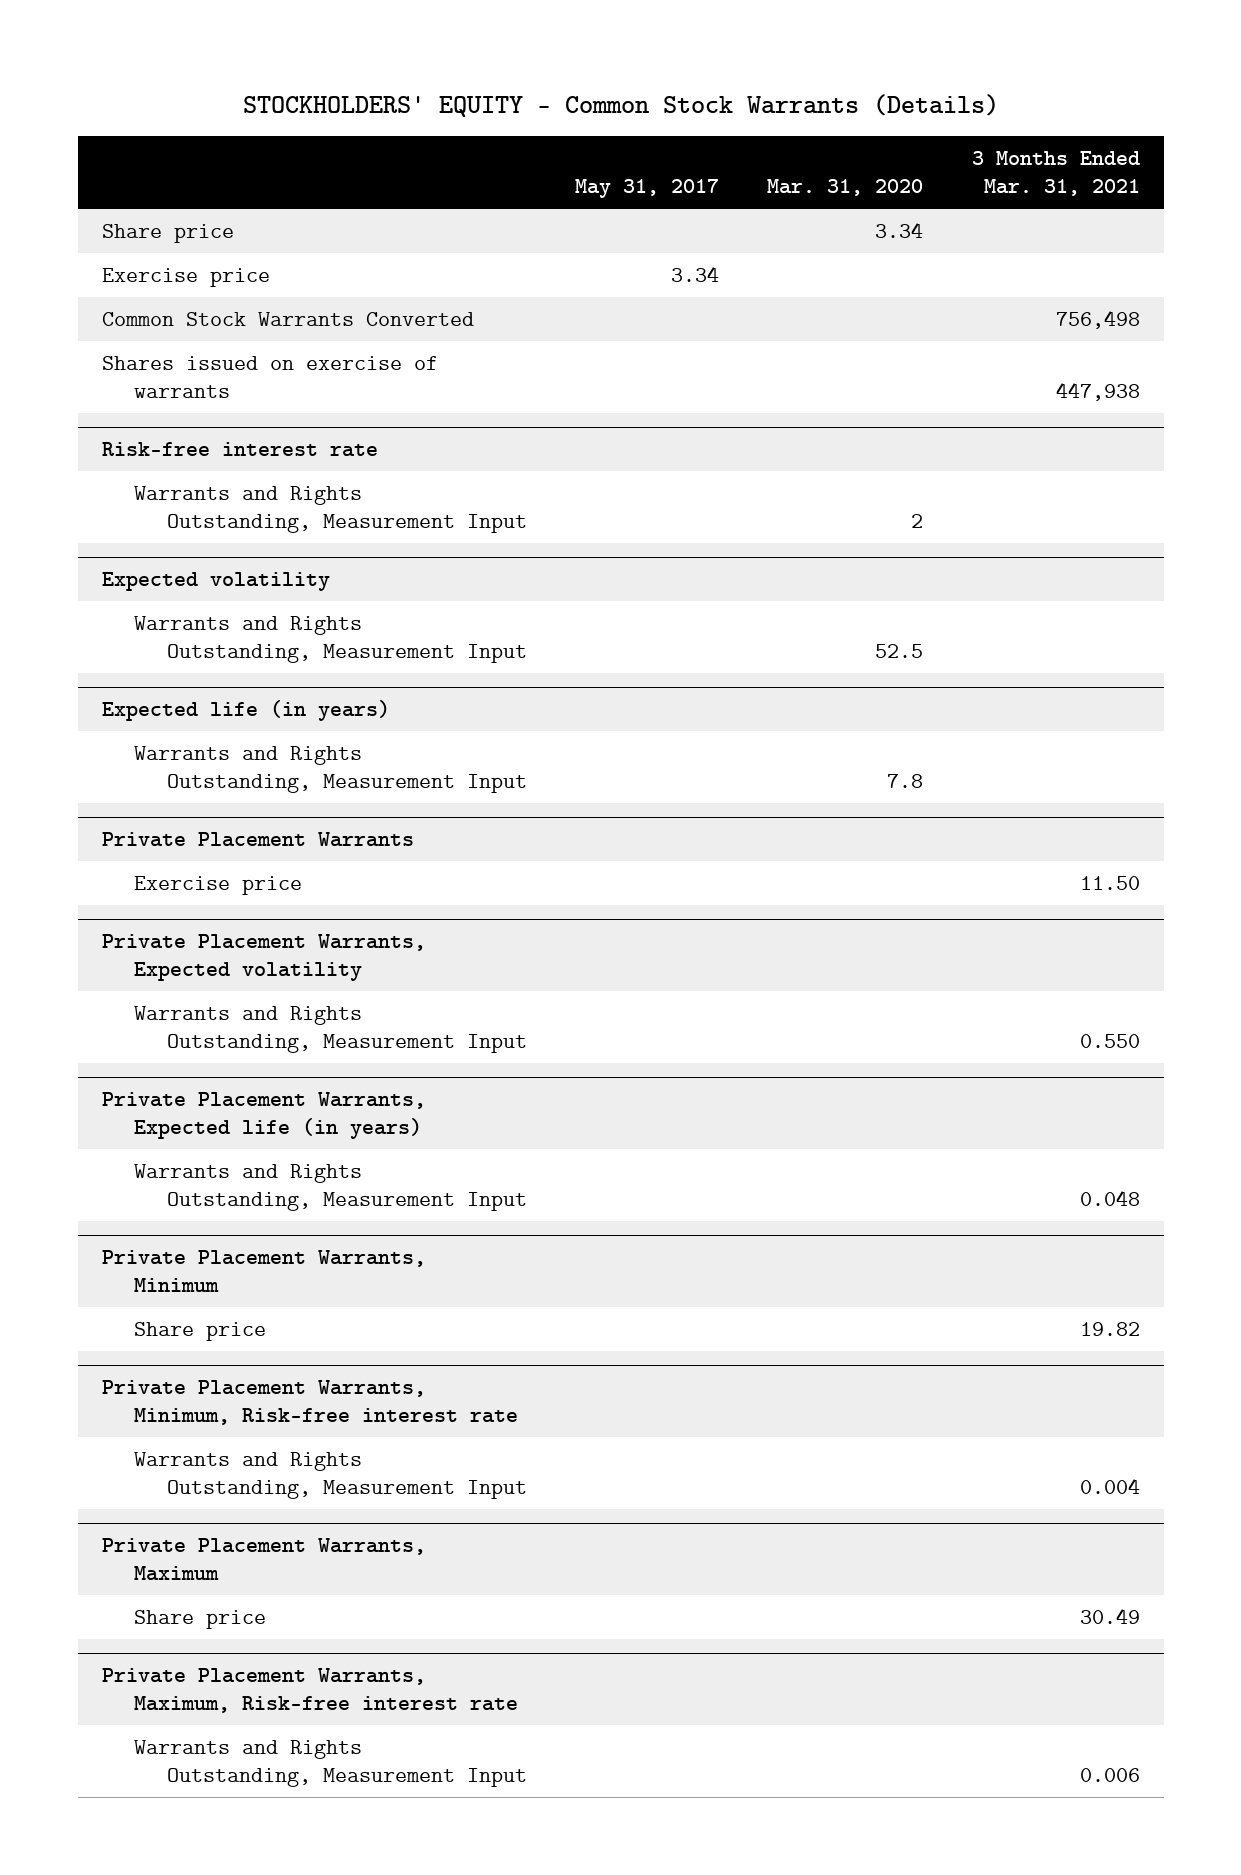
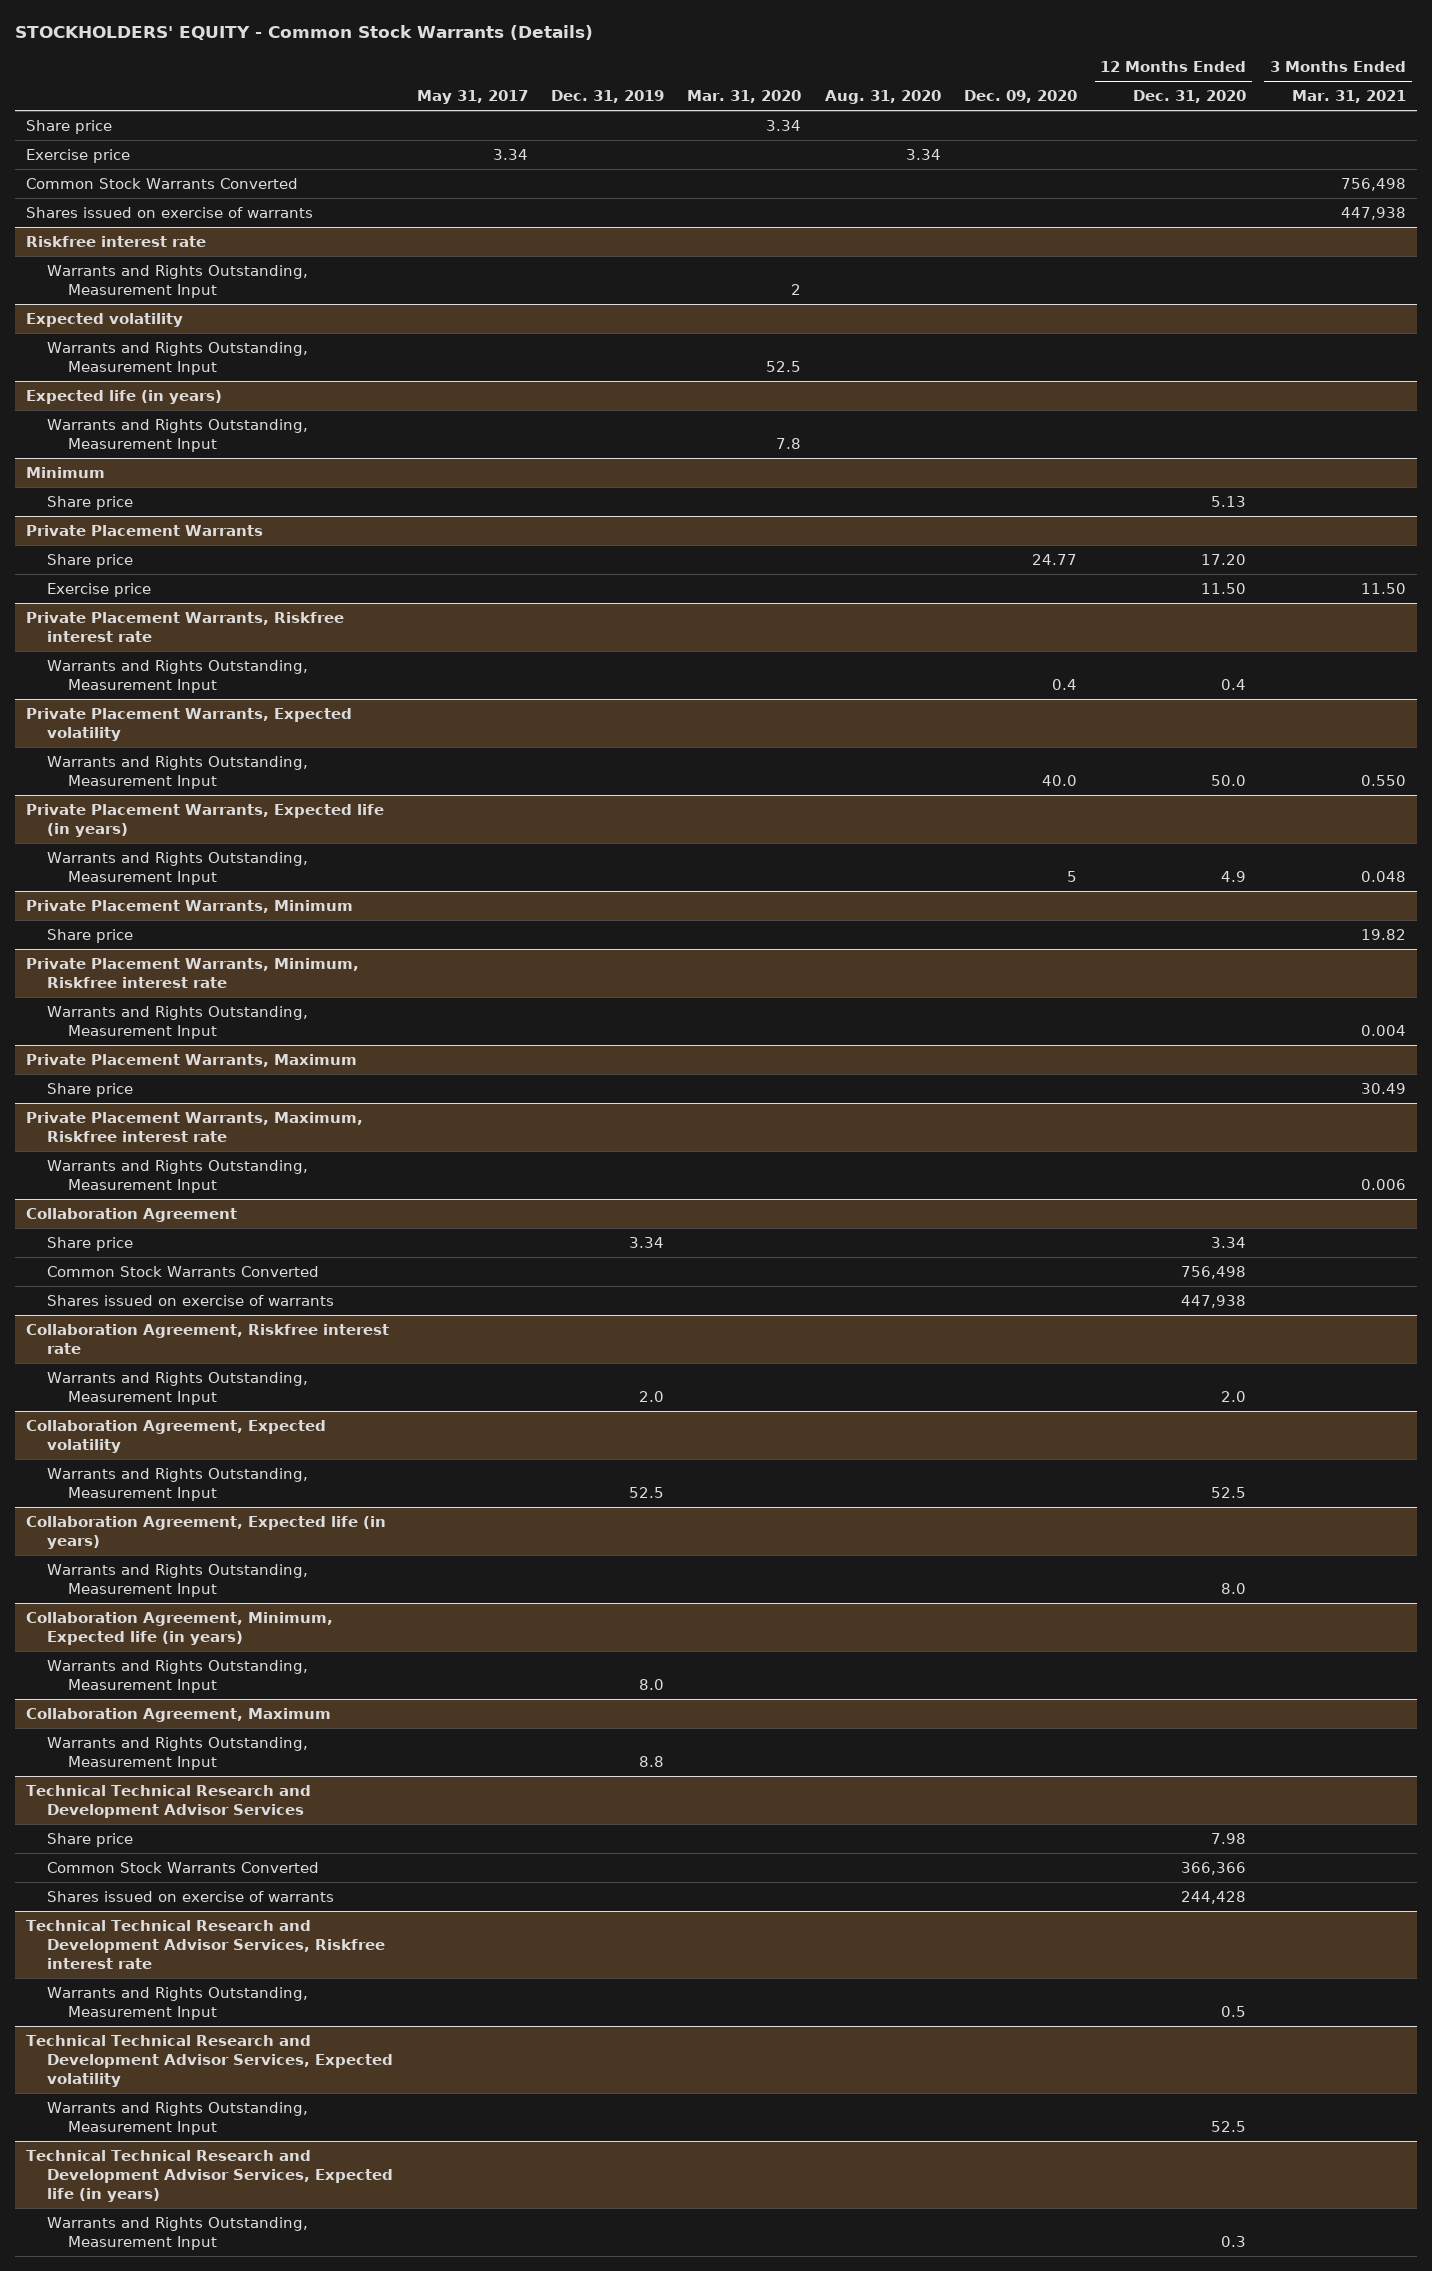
- | May 31, 2017 | Mar. 31, 2020 | 3 Months Ended Mar. 31, 2021
+ | May 31, 2017 | Dec. 31, 2019 | Mar. 31, 2020 | Aug. 31, 2020 | Dec. 09, 2020 | 12 Months Ended Dec. 31, 2020 | 3 Months Ended Mar. 31, 2021
- Risk-free interest rate
+ Riskfree interest rate
+ Minimum
+ Share price | | | | | | 5.13 |
@ Private Placement Warrants
+ Share price | | | | | 24.77 | 17.20 |
+ Private Placement Warrants, Riskfree interest rate
+ Warrants and Rights Outstanding, Measurement Input | | | | | 0.4 | 0.4 |
- Private Placement Warrants, Minimum, Risk-free interest rate
+ Private Placement Warrants, Minimum, Riskfree interest rate
- Private Placement Warrants, Maximum, Risk-free interest rate
+ Private Placement Warrants, Maximum, Riskfree interest rate
+ Collaboration Agreement
+ Share price | | 3.34 | | | | 3.34 |
+ Common Stock Warrants Converted | | | | | | 756,498 |
+ Shares issued on exercise of warrants | | | | | | 447,938 |
+ Collaboration Agreement, Riskfree interest rate
+ Warrants and Rights Outstanding, Measurement Input | | 2.0 | | | | 2.0 |
+ Collaboration Agreement, Expected volatility
+ Warrants and Rights Outstanding, Measurement Input | | 52.5 | | | | 52.5 |
+ Collaboration Agreement, Expected life (in years)
+ Warrants and Rights Outstanding, Measurement Input | | | | | | 8.0 |
+ Collaboration Agreement, Minimum, Expected life (in years)
+ Warrants and Rights Outstanding, Measurement Input | | 8.0 | | | | |
+ Collaboration Agreement, Maximum
+ Warrants and Rights Outstanding, Measurement Input | | 8.8 | | | | |
+ Technical Technical Research and Development Advisor Services
+ Share price | | | | | | 7.98 |
+ Common Stock Warrants Converted | | | | | | 366,366 |
+ Shares issued on exercise of warrants | | | | | | 244,428 |
+ Technical Technical Research and Development Advisor Services, Riskfree interest rate
+ Warrants and Rights Outstanding, Measurement Input | | | | | | 0.5 |
+ Technical Technical Research and Development Advisor Services, Expected volatility
+ Warrants and Rights Outstanding, Measurement Input | | | | | | 52.5 |
+ Technical Technical Research and Development Advisor Services, Expected life (in years)
+ Warrants and Rights Outstanding, Measurement Input | | | | | | 0.3 |

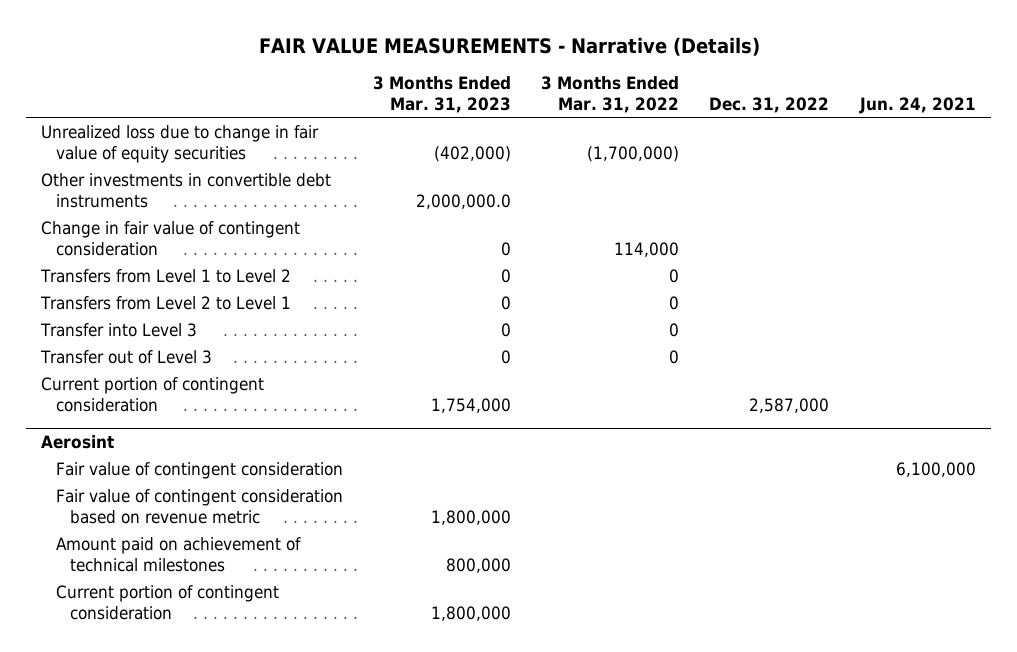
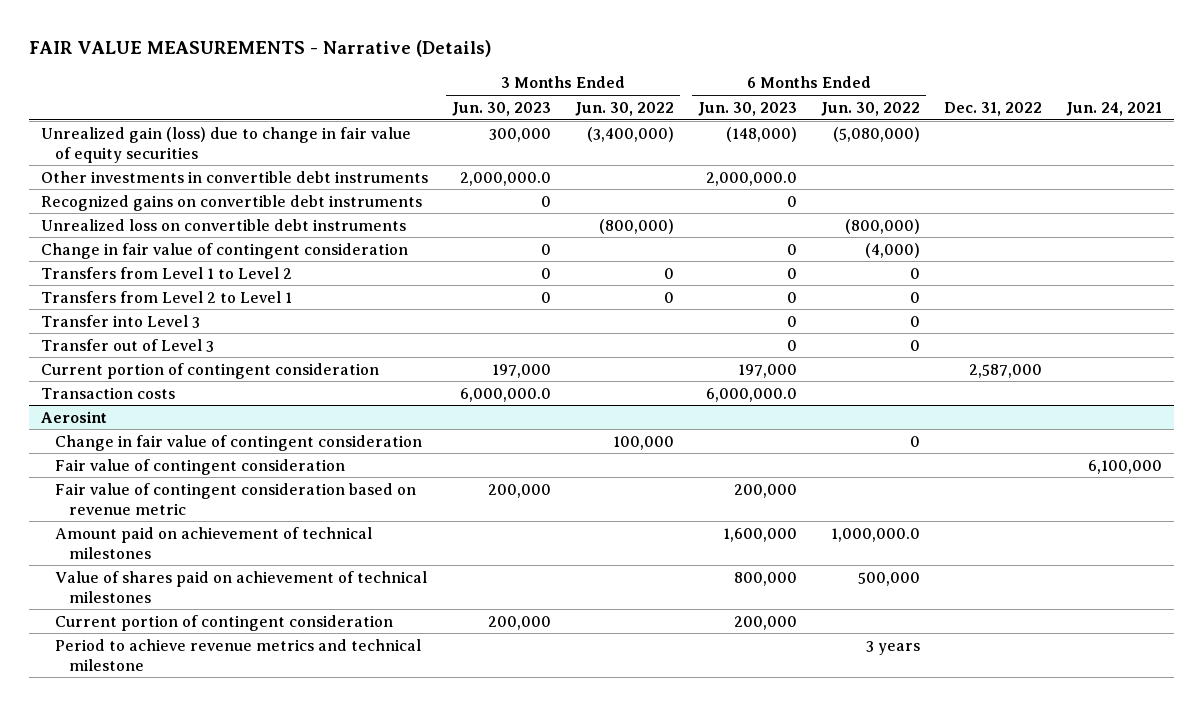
- | 3 Months Ended Mar. 31, 2023 | 3 Months Ended Mar. 31, 2022 | Dec. 31, 2022 | Jun. 24, 2021
+ | 3 Months Ended Jun. 30, 2023 | 3 Months Ended Jun. 30, 2022 | 6 Months Ended Jun. 30, 2023 | 6 Months Ended Jun. 30, 2022 | Dec. 31, 2022 | Jun. 24, 2021
- Unrealized loss due to change in fair value of equity securities | (402,000) | (1,700,000) | |
+ Unrealized gain (loss) due to change in fair value of equity securities | 300,000 | (3,400,000) | (148,000) | (5,080,000) | |
+ Recognized gains on convertible debt instruments | 0 | | 0 | | |
+ Unrealized loss on convertible debt instruments | | (800,000) | | (800,000) | |
+ Transaction costs | 6,000,000.0 | | 6,000,000.0 | | |
@ Aerosint
+ Change in fair value of contingent consideration | | 100,000 | | 0 | |
+ Value of shares paid on achievement of technical milestones | | | 800,000 | 500,000 | |
+ Period to achieve revenue metrics and technical milestone | | | | 3 years | |

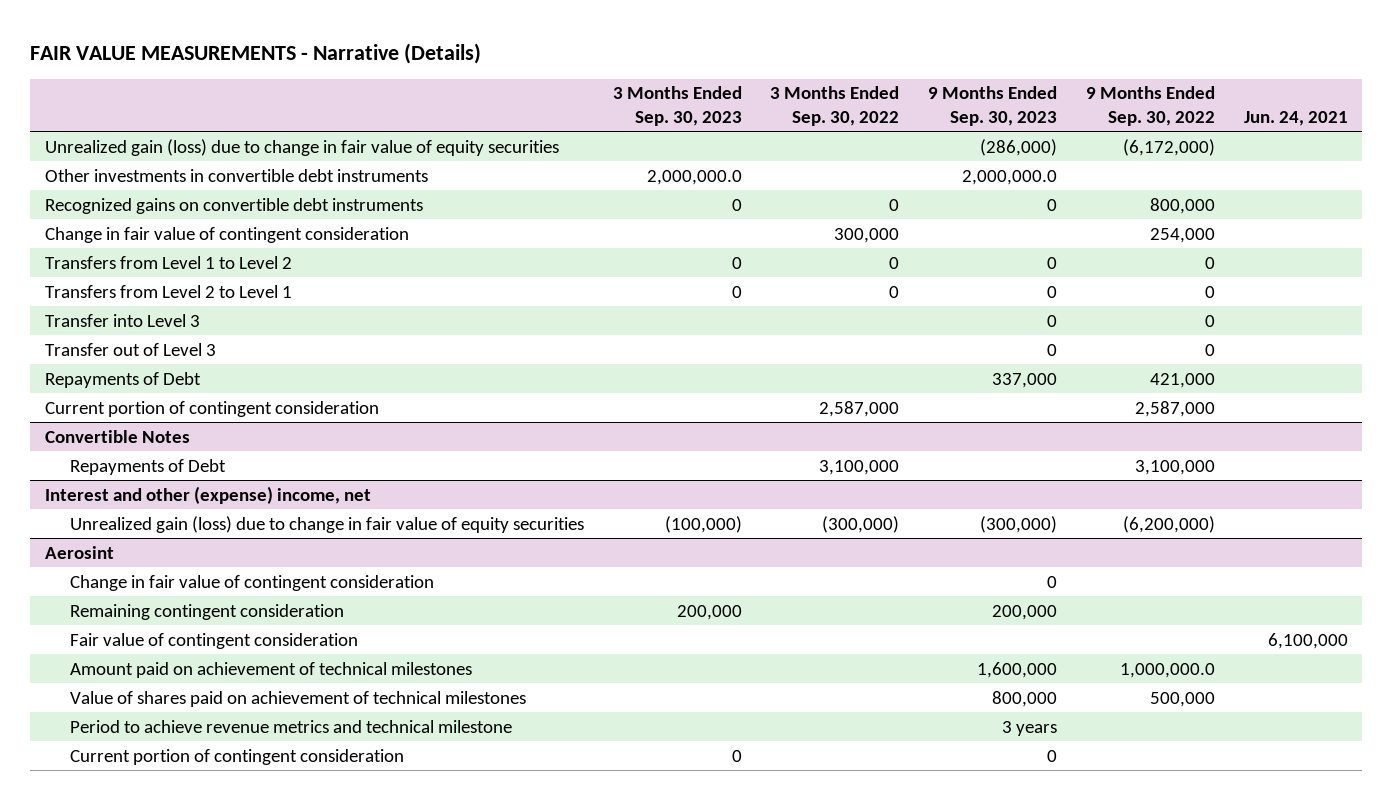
- | 3 Months Ended Jun. 30, 2023 | 3 Months Ended Jun. 30, 2022 | 6 Months Ended Jun. 30, 2023 | 6 Months Ended Jun. 30, 2022 | Dec. 31, 2022 | Jun. 24, 2021
+ | 3 Months Ended Sep. 30, 2023 | 3 Months Ended Sep. 30, 2022 | 9 Months Ended Sep. 30, 2023 | 9 Months Ended Sep. 30, 2022 | Jun. 24, 2021
- Unrealized loss on convertible debt instruments | | (800,000) | | (800,000) | |
+ Repayments of Debt | | | 337,000 | 421,000 |
- Transaction costs | 6,000,000.0 | | 6,000,000.0 | | |
+ Convertible Notes
+ Repayments of Debt | | 3,100,000 | | 3,100,000 |
+ Interest and other (expense) income, net
+ Unrealized gain (loss) due to change in fair value of equity securities | (100,000) | (300,000) | (300,000) | (6,200,000) |
@ Aerosint
+ Remaining contingent consideration | 200,000 | | 200,000 | |
- Fair value of contingent consideration based on revenue metric | 200,000 | | 200,000 | | |
moved down: Current portion of contingent consideration | 0 | | 0 | |

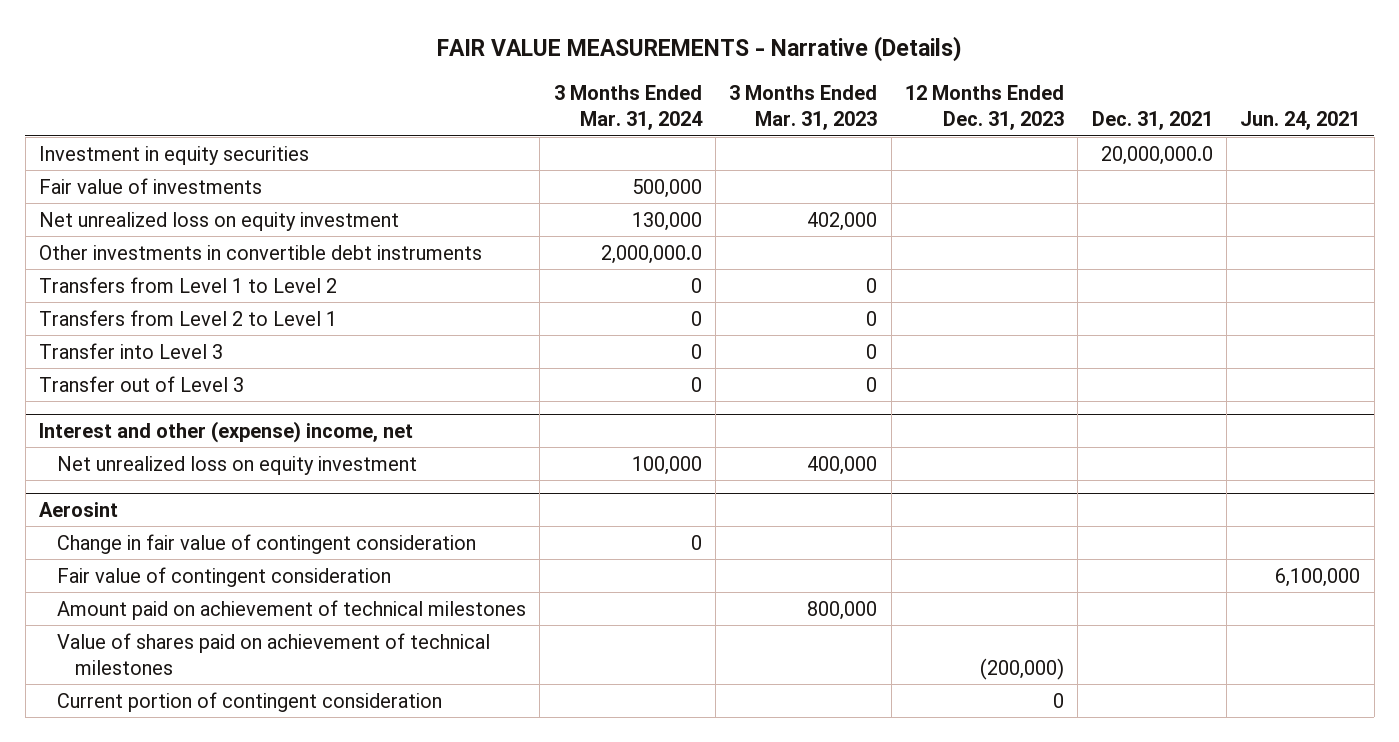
- | 3 Months Ended Sep. 30, 2023 | 3 Months Ended Sep. 30, 2022 | 9 Months Ended Sep. 30, 2023 | 9 Months Ended Sep. 30, 2022 | Jun. 24, 2021
+ | 3 Months Ended Mar. 31, 2024 | 3 Months Ended Mar. 31, 2023 | 12 Months Ended Dec. 31, 2023 | Dec. 31, 2021 | Jun. 24, 2021
- Unrealized gain (loss) due to change in fair value of equity securities | | | (286,000) | (6,172,000) |
+ Investment in equity securities | | | | 20,000,000.0 |
+ Fair value of investments | 500,000 | | | |
+ Net unrealized loss on equity investment | 130,000 | 402,000 | | |
- Recognized gains on convertible debt instruments | 0 | 0 | 0 | 800,000 |
- Change in fair value of contingent consideration | | 300,000 | | 254,000 |
- Repayments of Debt | | | 337,000 | 421,000 |
- Current portion of contingent consideration | | 2,587,000 | | 2,587,000 |
- Convertible Notes
- Repayments of Debt | | 3,100,000 | | 3,100,000 |
@ Interest and other (expense) income, net
- Unrealized gain (loss) due to change in fair value of equity securities | (100,000) | (300,000) | (300,000) | (6,200,000) |
+ Net unrealized loss on equity investment | 100,000 | 400,000 | | |
@ Aerosint
- Remaining contingent consideration | 200,000 | | 200,000 | |
- Period to achieve revenue metrics and technical milestone | | | 3 years | |

